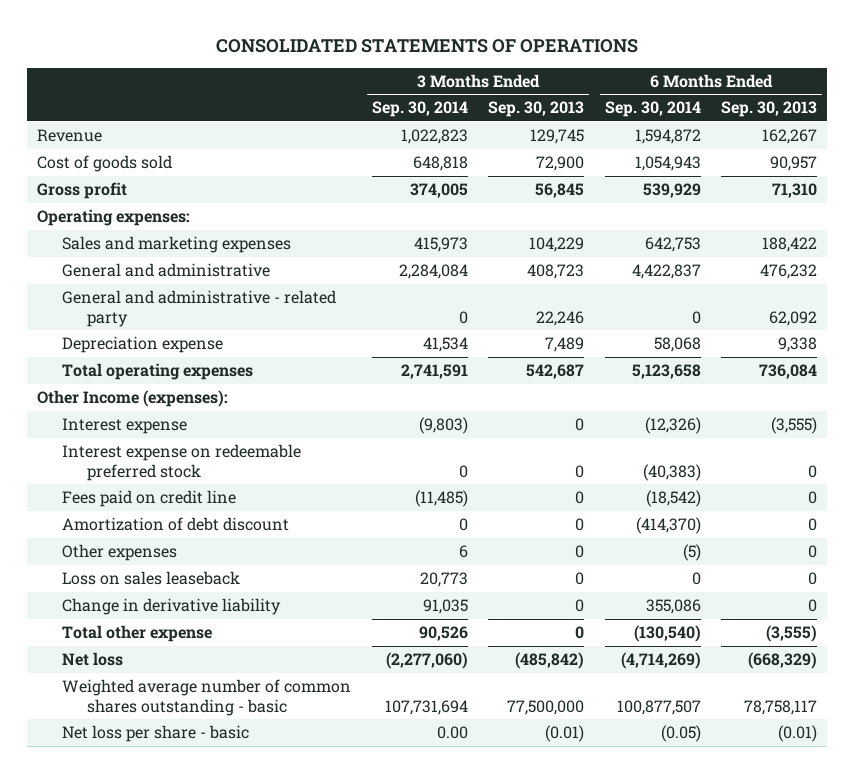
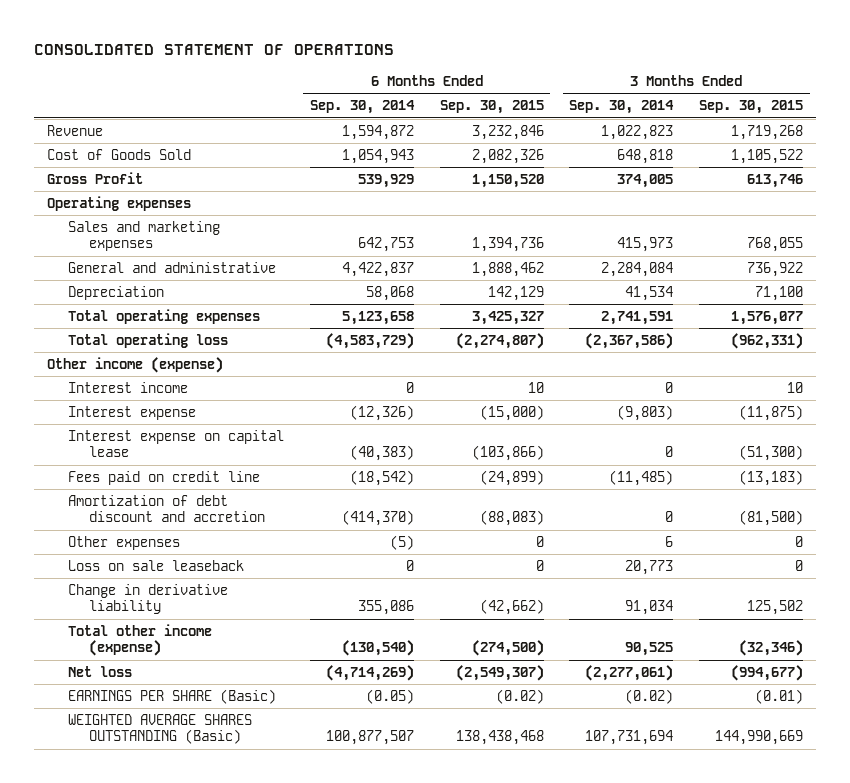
- CONSOLIDATED STATEMENTS OF OPERATIONS
+ CONSOLIDATED STATEMENT OF OPERATIONS
- | 3 Months Ended Sep. 30, 2014 | 3 Months Ended Sep. 30, 2013 | 6 Months Ended Sep. 30, 2014 | 6 Months Ended Sep. 30, 2013
+ | 6 Months Ended Sep. 30, 2014 | 6 Months Ended Sep. 30, 2015 | 3 Months Ended Sep. 30, 2014 | 3 Months Ended Sep. 30, 2015
- Cost of goods sold | 648,818 | 72,900 | 1,054,943 | 90,957
- Gross profit | 374,005 | 56,845 | 539,929 | 71,310
- Operating expenses:
+ Cost of Goods Sold | 1,054,943 | 2,082,326 | 648,818 | 1,105,522
+ Gross Profit | 539,929 | 1,150,520 | 374,005 | 613,746
+ Operating expenses
- General and administrative - related party | 0 | 22,246 | 0 | 62,092
- Depreciation expense | 41,534 | 7,489 | 58,068 | 9,338
+ Depreciation | 58,068 | 142,129 | 41,534 | 71,100
- Other Income (expenses):
+ Total operating loss | (4,583,729) | (2,274,807) | (2,367,586) | (962,331)
+ Other income (expense)
+ Interest income | 0 | 10 | 0 | 10
- Interest expense on redeemable preferred stock | 0 | 0 | (40,383) | 0
+ Interest expense on capital lease | (40,383) | (103,866) | 0 | (51,300)
- Amortization of debt discount | 0 | 0 | (414,370) | 0
+ Amortization of debt discount and accretion | (414,370) | (88,083) | 0 | (81,500)
- Loss on sales leaseback | 20,773 | 0 | 0 | 0
- Change in derivative liability | 91,035 | 0 | 355,086 | 0
- Total other expense | 90,526 | 0 | (130,540) | (3,555)
- Net loss | (2,277,060) | (485,842) | (4,714,269) | (668,329)
- Weighted average number of common shares outstanding - basic | 107,731,694 | 77,500,000 | 100,877,507 | 78,758,117
- Net loss per share - basic | 0.00 | (0.01) | (0.05) | (0.01)
+ Loss on sale leaseback | 0 | 0 | 20,773 | 0
+ Change in derivative liability | 355,086 | (42,662) | 91,034 | 125,502
+ Total other income (expense) | (130,540) | (274,500) | 90,525 | (32,346)
+ Net loss | (4,714,269) | (2,549,307) | (2,277,061) | (994,677)
+ EARNINGS PER SHARE (Basic) | (0.05) | (0.02) | (0.02) | (0.01)
+ WEIGHTED AVERAGE SHARES OUTSTANDING (Basic) | 100,877,507 | 138,438,468 | 107,731,694 | 144,990,669

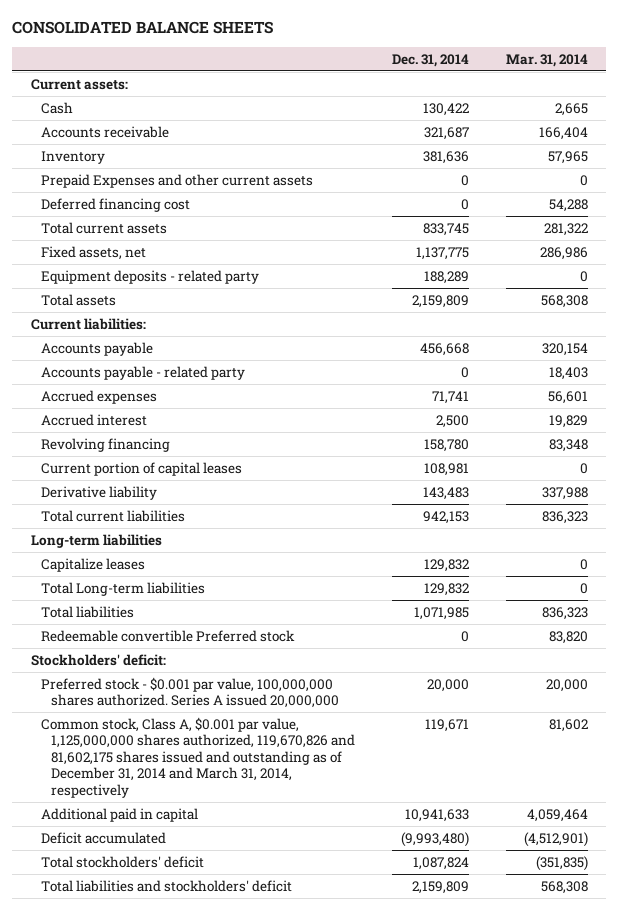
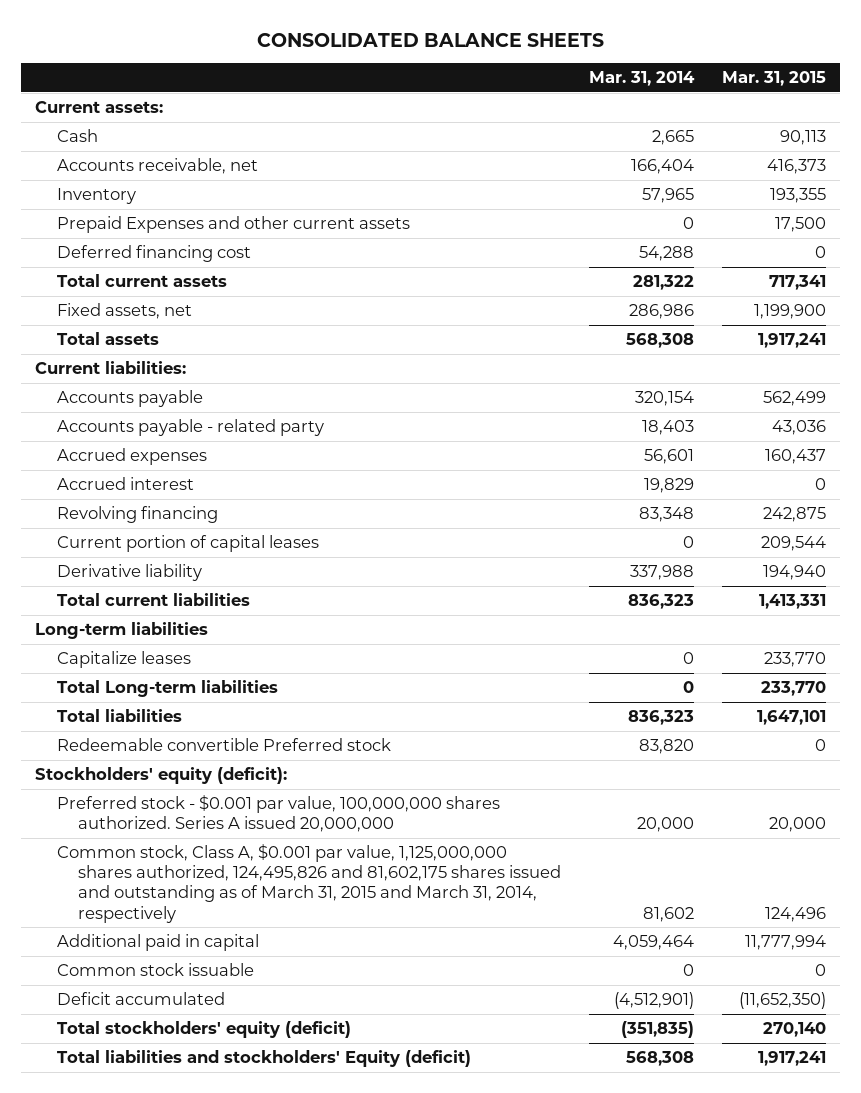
- | Dec. 31, 2014 | Mar. 31, 2014
+ | Mar. 31, 2014 | Mar. 31, 2015
- Accounts receivable | 321,687 | 166,404
+ Accounts receivable, net | 166,404 | 416,373
- Equipment deposits - related party | 188,289 | 0
- Stockholders' deficit:
+ Stockholders' equity (deficit):
- Common stock, Class A, $0.001 par value, 1,125,000,000 shares authorized, 119,670,826 and 81,602,175 shares issued and outstanding as of December 31, 2014 and March 31, 2014, respectively | 119,671 | 81,602
+ Common stock, Class A, $0.001 par value, 1,125,000,000 shares authorized, 124,495,826 and 81,602,175 shares issued and outstanding as of March 31, 2015 and March 31, 2014, respectively | 81,602 | 124,496
+ Common stock issuable | 0 | 0
- Total stockholders' deficit | 1,087,824 | (351,835)
- Total liabilities and stockholders' deficit | 2,159,809 | 568,308
+ Total stockholders' equity (deficit) | (351,835) | 270,140
+ Total liabilities and stockholders' Equity (deficit) | 568,308 | 1,917,241

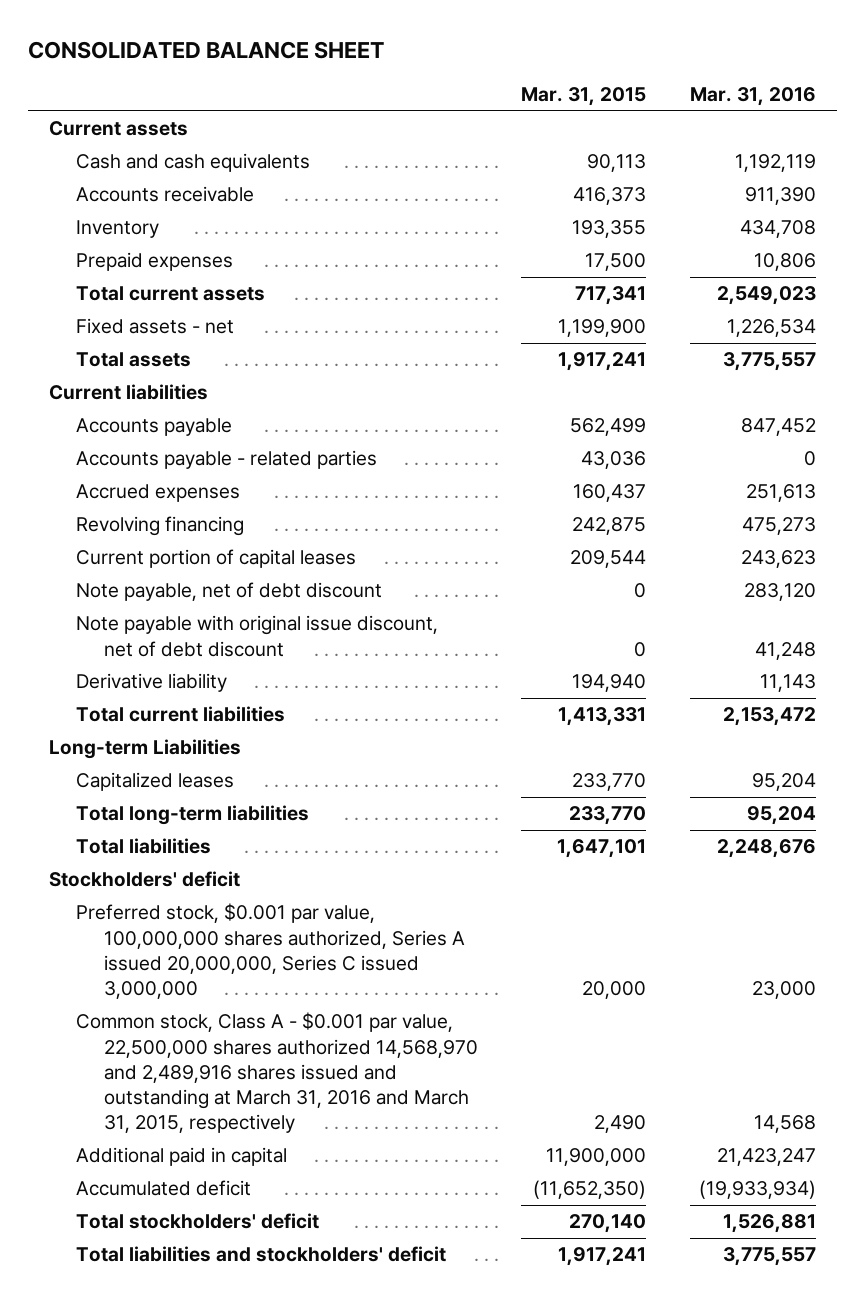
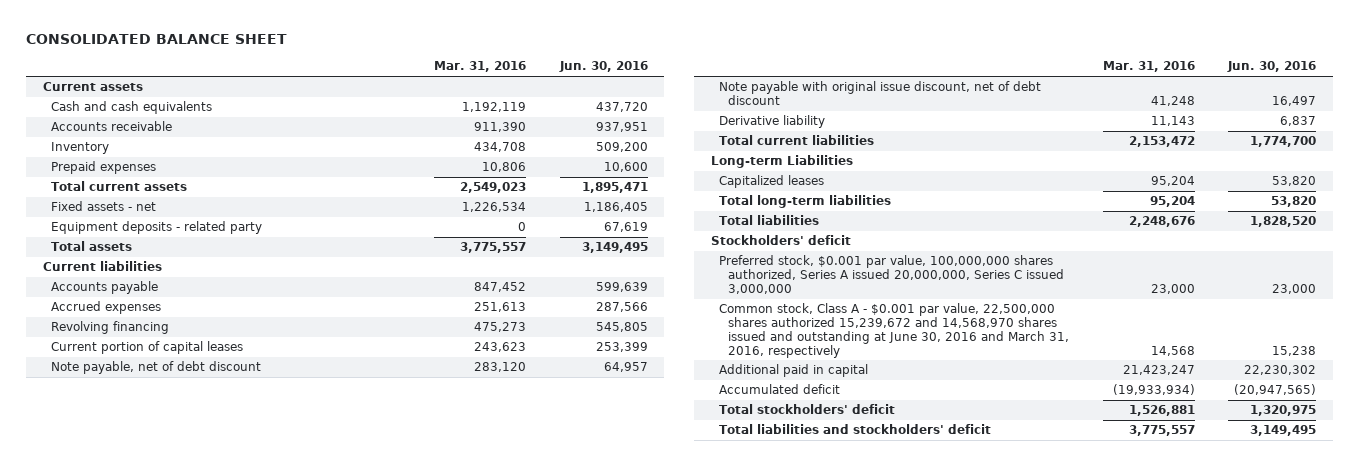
- | Mar. 31, 2015 | Mar. 31, 2016
+ | Mar. 31, 2016 | Jun. 30, 2016
+ Equipment deposits - related party | 0 | 67,619
- Accounts payable - related parties | 43,036 | 0
- Common stock, Class A - $0.001 par value, 22,500,000 shares authorized 14,568,970 and 2,489,916 shares issued and outstanding at March 31, 2016 and March 31, 2015, respectively | 2,490 | 14,568
+ Common stock, Class A - $0.001 par value, 22,500,000 shares authorized 15,239,672 and 14,568,970 shares issued and outstanding at June 30, 2016 and March 31, 2016, respectively | 14,568 | 15,238

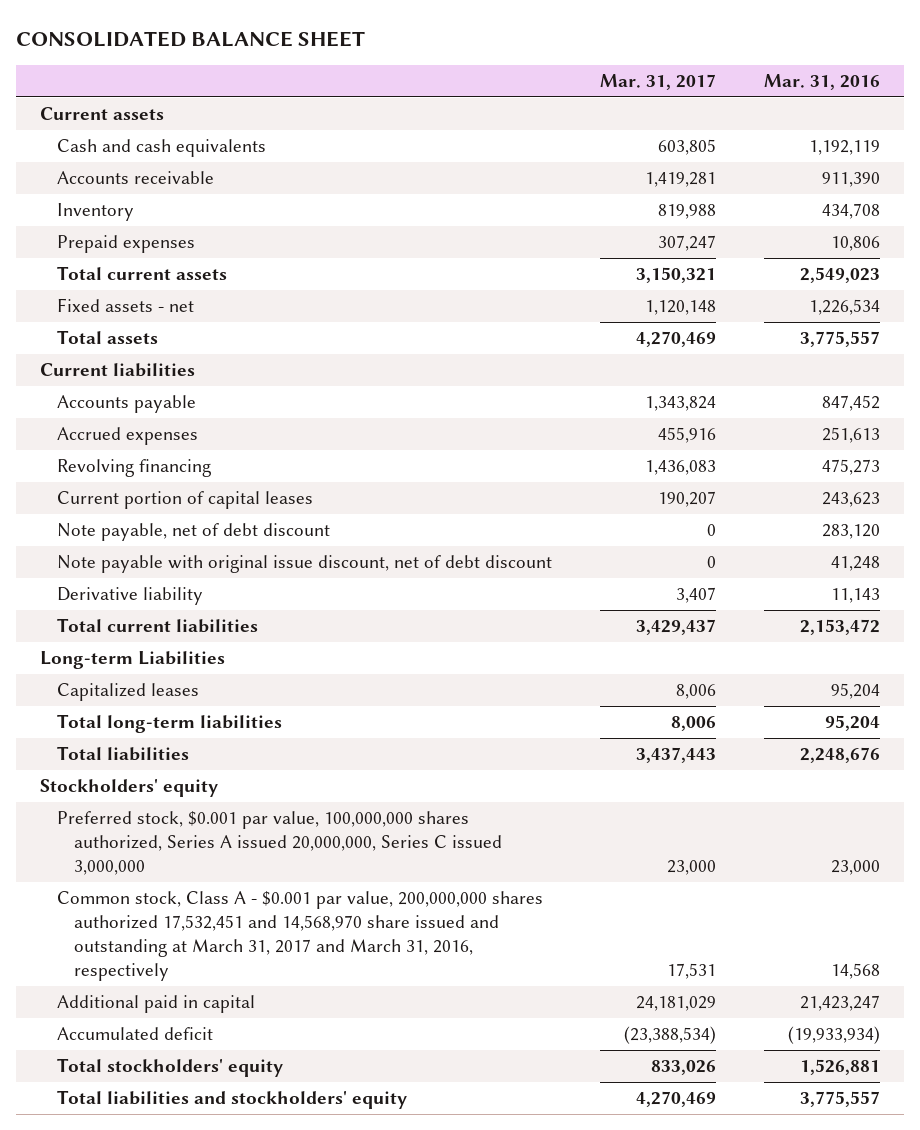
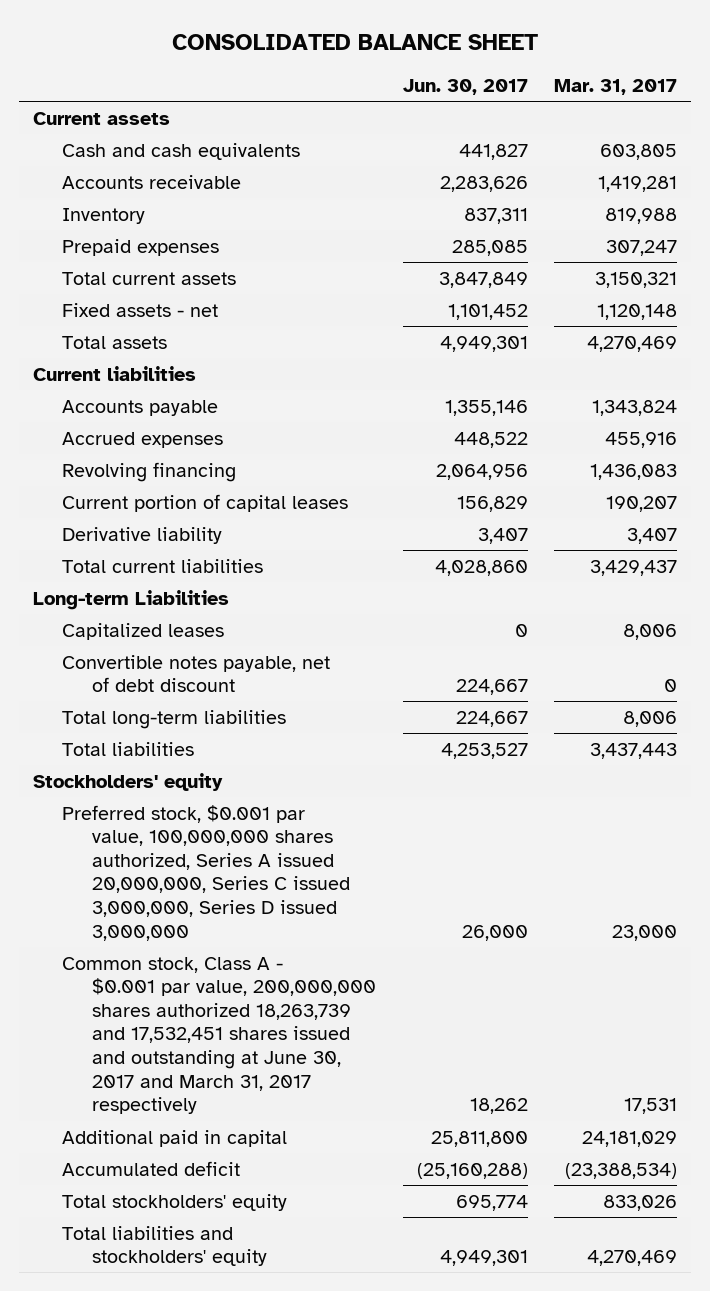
- | Mar. 31, 2017 | Mar. 31, 2016
+ | Jun. 30, 2017 | Mar. 31, 2017
- Note payable, net of debt discount | 0 | 283,120
- Note payable with original issue discount, net of debt discount | 0 | 41,248
+ Convertible notes payable, net of debt discount | 224,667 | 0
- Preferred stock, $0.001 par value, 100,000,000 shares authorized, Series A issued 20,000,000, Series C issued 3,000,000 | 23,000 | 23,000
- Common stock, Class A - $0.001 par value, 200,000,000 shares authorized 17,532,451 and 14,568,970 share issued and outstanding at March 31, 2017 and March 31, 2016, respectively | 17,531 | 14,568
+ Preferred stock, $0.001 par value, 100,000,000 shares authorized, Series A issued 20,000,000, Series C issued 3,000,000, Series D issued 3,000,000 | 26,000 | 23,000
+ Common stock, Class A - $0.001 par value, 200,000,000 shares authorized 18,263,739 and 17,532,451 shares issued and outstanding at June 30, 2017 and March 31, 2017 respectively | 18,262 | 17,531

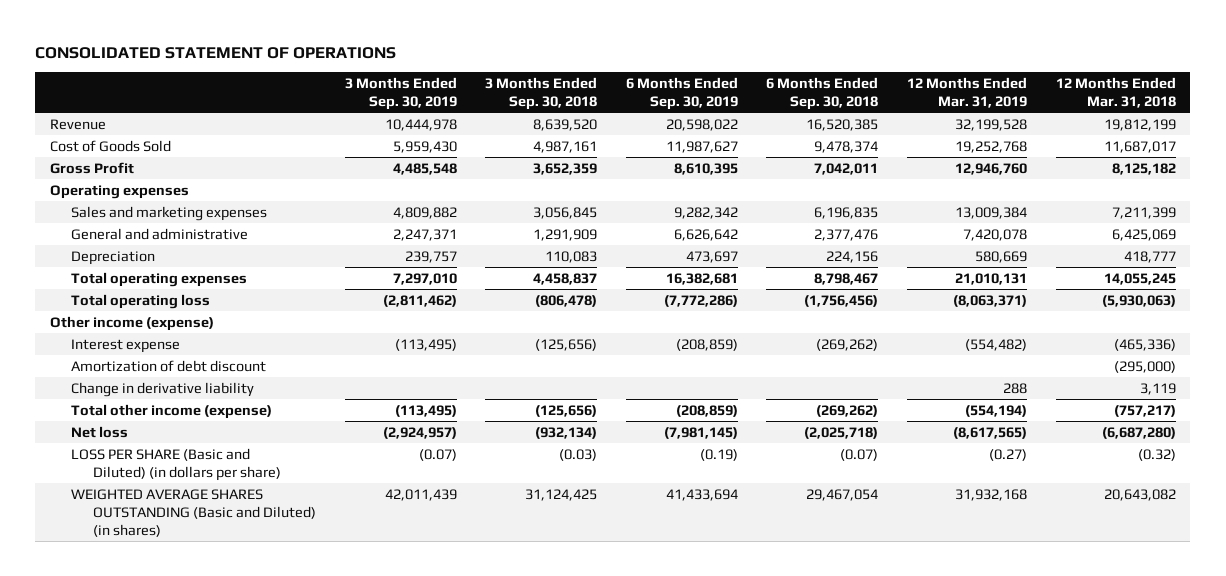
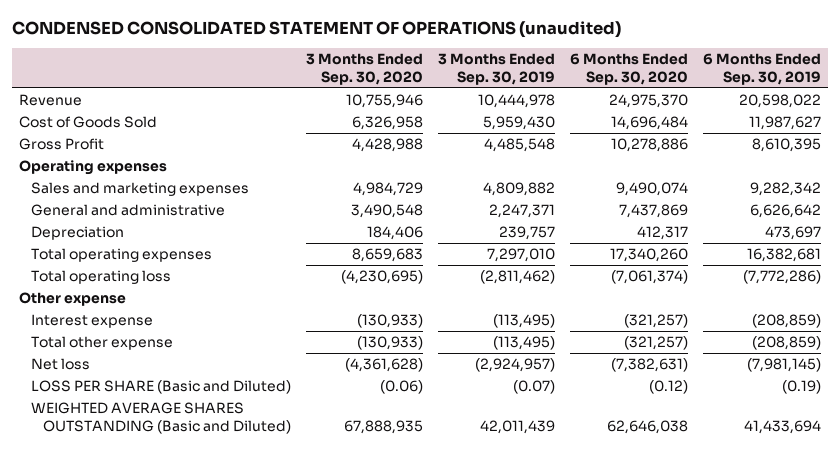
- CONSOLIDATED STATEMENT OF OPERATIONS
+ CONDENSED CONSOLIDATED STATEMENT OF OPERATIONS (unaudited)
- | 3 Months Ended Sep. 30, 2019 | 3 Months Ended Sep. 30, 2018 | 6 Months Ended Sep. 30, 2019 | 6 Months Ended Sep. 30, 2018 | 12 Months Ended Mar. 31, 2019 | 12 Months Ended Mar. 31, 2018
+ | 3 Months Ended Sep. 30, 2020 | 3 Months Ended Sep. 30, 2019 | 6 Months Ended Sep. 30, 2020 | 6 Months Ended Sep. 30, 2019
- Other income (expense)
+ Other expense
- Amortization of debt discount | | | | | | (295,000)
- Change in derivative liability | | | | | 288 | 3,119
- Total other income (expense) | (113,495) | (125,656) | (208,859) | (269,262) | (554,194) | (757,217)
+ Total other expense | (130,933) | (113,495) | (321,257) | (208,859)
- LOSS PER SHARE (Basic and Diluted) (in dollars per share) | (0.07) | (0.03) | (0.19) | (0.07) | (0.27) | (0.32)
- WEIGHTED AVERAGE SHARES OUTSTANDING (Basic and Diluted) (in shares) | 42,011,439 | 31,124,425 | 41,433,694 | 29,467,054 | 31,932,168 | 20,643,082
+ LOSS PER SHARE (Basic and Diluted) | (0.06) | (0.07) | (0.12) | (0.19)
+ WEIGHTED AVERAGE SHARES OUTSTANDING (Basic and Diluted) | 67,888,935 | 42,011,439 | 62,646,038 | 41,433,694

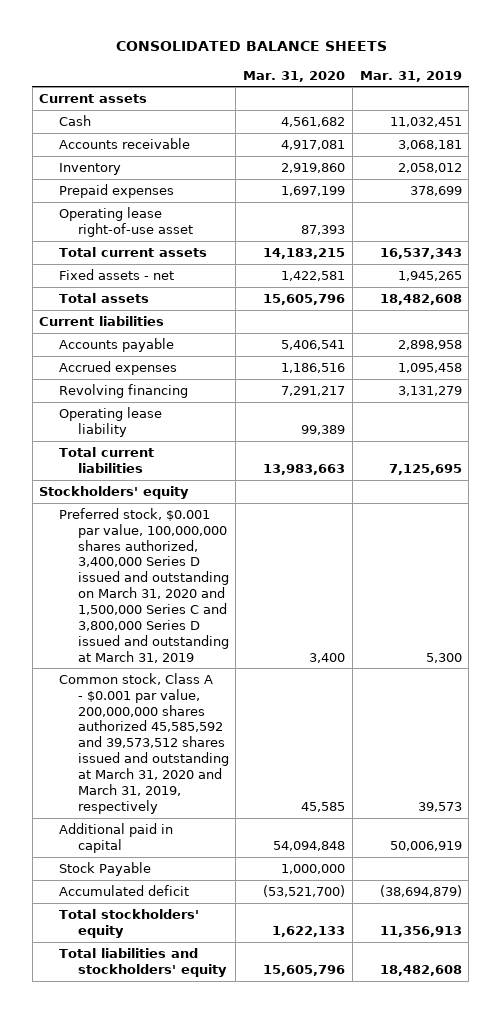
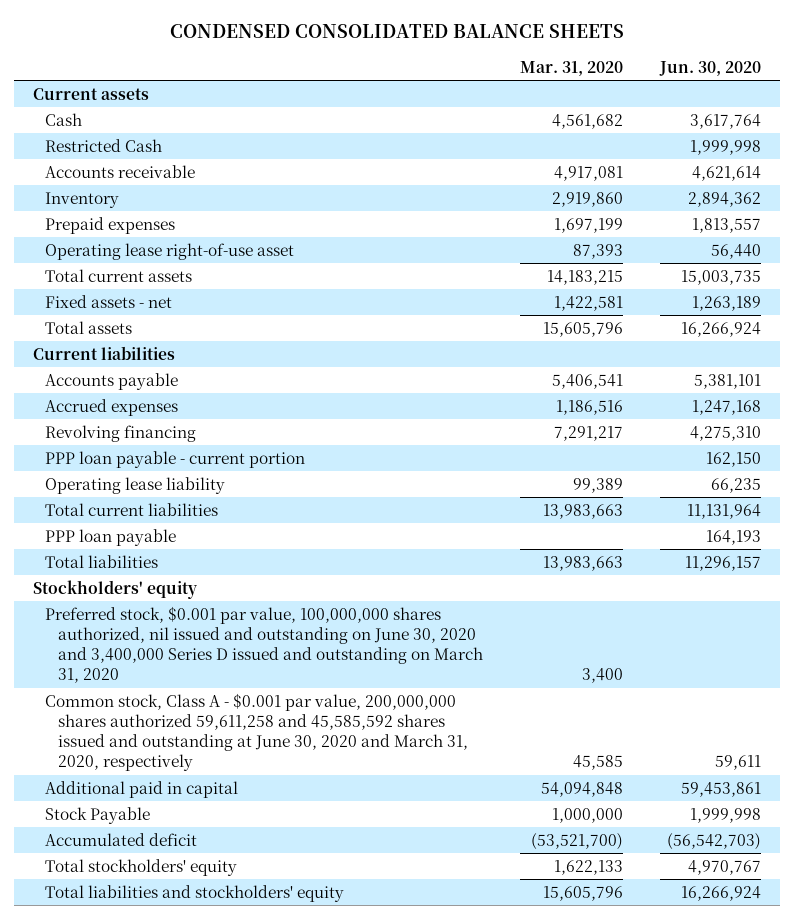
- CONSOLIDATED BALANCE SHEETS
+ CONDENSED CONSOLIDATED BALANCE SHEETS
- | Mar. 31, 2020 | Mar. 31, 2019
+ | Mar. 31, 2020 | Jun. 30, 2020
+ Restricted Cash | | 1,999,998
+ PPP loan payable - current portion | | 162,150
+ PPP loan payable | | 164,193
+ Total liabilities | 13,983,663 | 11,296,157
- Preferred stock, $0.001 par value, 100,000,000 shares authorized, 3,400,000 Series D issued and outstanding on March 31, 2020 and 1,500,000 Series C and 3,800,000 Series D issued and outstanding at March 31, 2019 | 3,400 | 5,300
- Common stock, Class A - $0.001 par value, 200,000,000 shares authorized 45,585,592 and 39,573,512 shares issued and outstanding at March 31, 2020 and March 31, 2019, respectively | 45,585 | 39,573
+ Preferred stock, $0.001 par value, 100,000,000 shares authorized, nil issued and outstanding on June 30, 2020 and 3,400,000 Series D issued and outstanding on March 31, 2020 | 3,400 |
+ Common stock, Class A - $0.001 par value, 200,000,000 shares authorized 59,611,258 and 45,585,592 shares issued and outstanding at June 30, 2020 and March 31, 2020, respectively | 45,585 | 59,611

